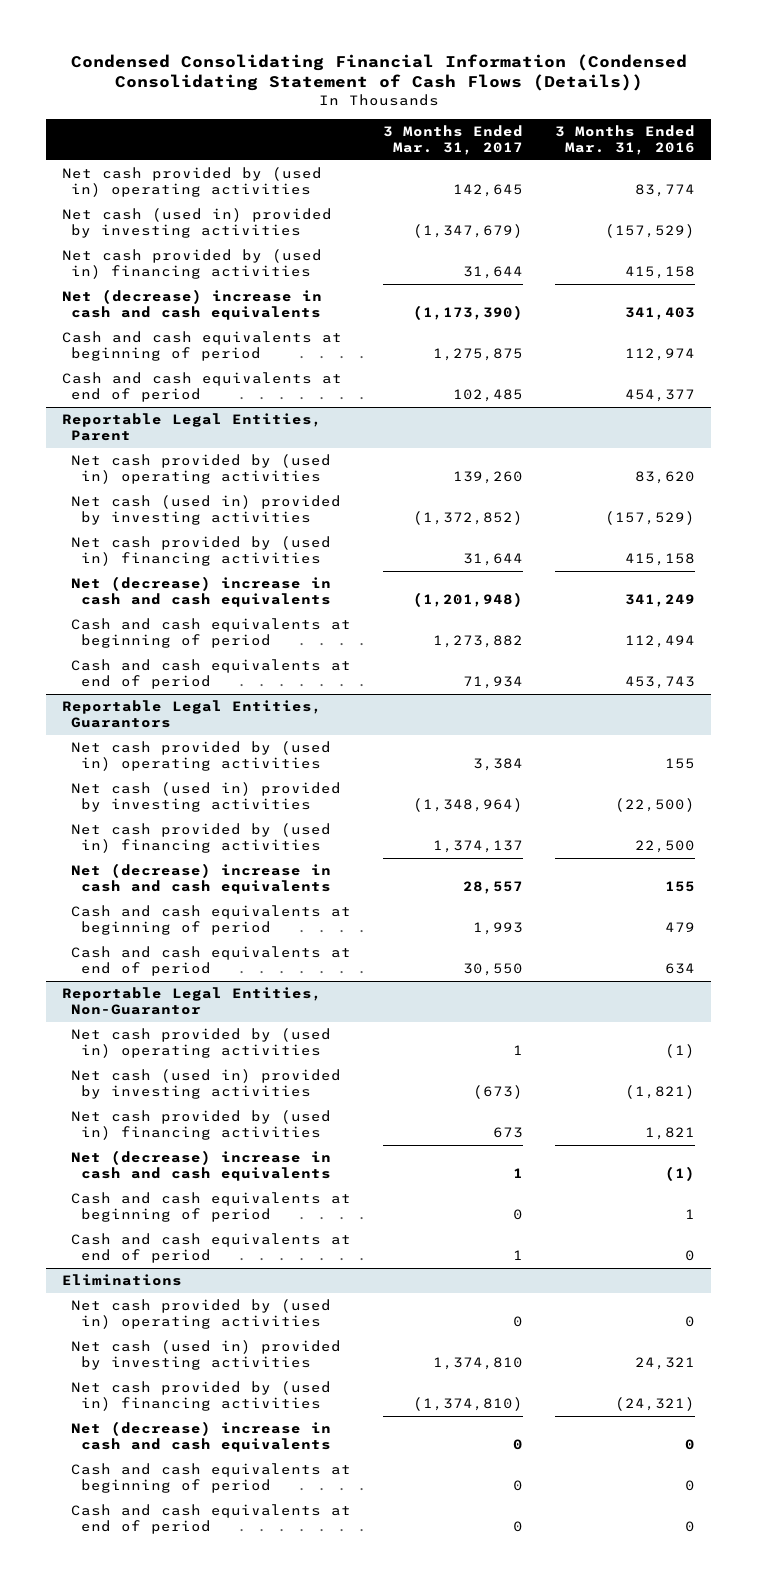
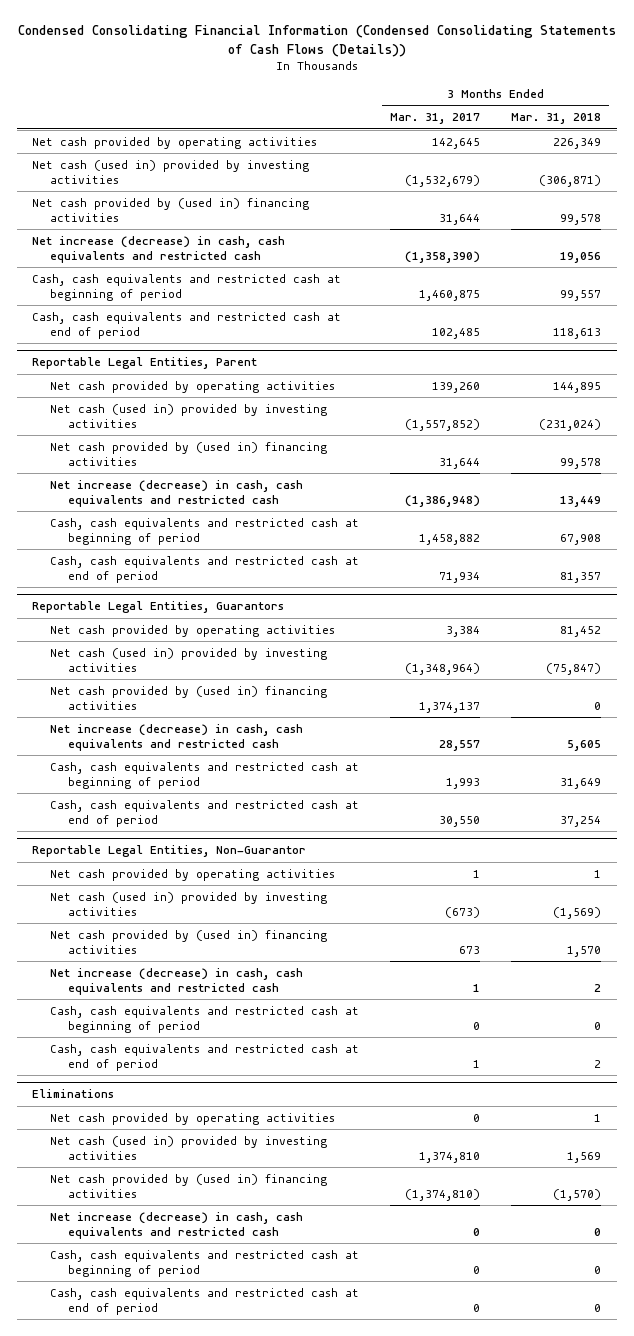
- Condensed Consolidating Financial Information (Condensed Consolidating Statement of Cash Flows (Details))
+ Condensed Consolidating Financial Information (Condensed Consolidating Statements of Cash Flows (Details))
- | 3 Months Ended Mar. 31, 2017 | 3 Months Ended Mar. 31, 2016
+ | 3 Months Ended Mar. 31, 2017 | 3 Months Ended Mar. 31, 2018
- Net cash provided by (used in) operating activities | 142,645 | 83,774
- Net cash (used in) provided by investing activities | (1,347,679) | (157,529)
+ Net cash provided by operating activities | 142,645 | 226,349
+ Net cash (used in) provided by investing activities | (1,532,679) | (306,871)
- Net (decrease) increase in cash and cash equivalents | (1,173,390) | 341,403
- Cash and cash equivalents at beginning of period | 1,275,875 | 112,974
- Cash and cash equivalents at end of period | 102,485 | 454,377
+ Net increase (decrease) in cash, cash equivalents and restricted cash | (1,358,390) | 19,056
+ Cash, cash equivalents and restricted cash at beginning of period | 1,460,875 | 99,557
+ Cash, cash equivalents and restricted cash at end of period | 102,485 | 118,613
@ Reportable Legal Entities, Parent
- Net cash provided by (used in) operating activities | 139,260 | 83,620
- Net cash (used in) provided by investing activities | (1,372,852) | (157,529)
+ Net cash provided by operating activities | 139,260 | 144,895
+ Net cash (used in) provided by investing activities | (1,557,852) | (231,024)
- Net (decrease) increase in cash and cash equivalents | (1,201,948) | 341,249
- Cash and cash equivalents at beginning of period | 1,273,882 | 112,494
- Cash and cash equivalents at end of period | 71,934 | 453,743
+ Net increase (decrease) in cash, cash equivalents and restricted cash | (1,386,948) | 13,449
+ Cash, cash equivalents and restricted cash at beginning of period | 1,458,882 | 67,908
+ Cash, cash equivalents and restricted cash at end of period | 71,934 | 81,357
@ Reportable Legal Entities, Guarantors
- Net cash provided by (used in) operating activities | 3,384 | 155
+ Net cash provided by operating activities | 3,384 | 81,452
- Net (decrease) increase in cash and cash equivalents | 28,557 | 155
- Cash and cash equivalents at beginning of period | 1,993 | 479
- Cash and cash equivalents at end of period | 30,550 | 634
+ Net increase (decrease) in cash, cash equivalents and restricted cash | 28,557 | 5,605
+ Cash, cash equivalents and restricted cash at beginning of period | 1,993 | 31,649
+ Cash, cash equivalents and restricted cash at end of period | 30,550 | 37,254
@ Reportable Legal Entities, Non-Guarantor
- Net cash provided by (used in) operating activities | 1 | (1)
+ Net cash provided by operating activities | 1 | 1
- Net (decrease) increase in cash and cash equivalents | 1 | (1)
- Cash and cash equivalents at beginning of period | 0 | 1
- Cash and cash equivalents at end of period | 1 | 0
+ Net increase (decrease) in cash, cash equivalents and restricted cash | 1 | 2
+ Cash, cash equivalents and restricted cash at beginning of period | 0 | 0
+ Cash, cash equivalents and restricted cash at end of period | 1 | 2
@ Eliminations
- Net cash provided by (used in) operating activities | 0 | 0
+ Net cash provided by operating activities | 0 | 1
- Net (decrease) increase in cash and cash equivalents | 0 | 0
- Cash and cash equivalents at beginning of period | 0 | 0
- Cash and cash equivalents at end of period | 0 | 0
+ Net increase (decrease) in cash, cash equivalents and restricted cash | 0 | 0
+ Cash, cash equivalents and restricted cash at beginning of period | 0 | 0
+ Cash, cash equivalents and restricted cash at end of period | 0 | 0

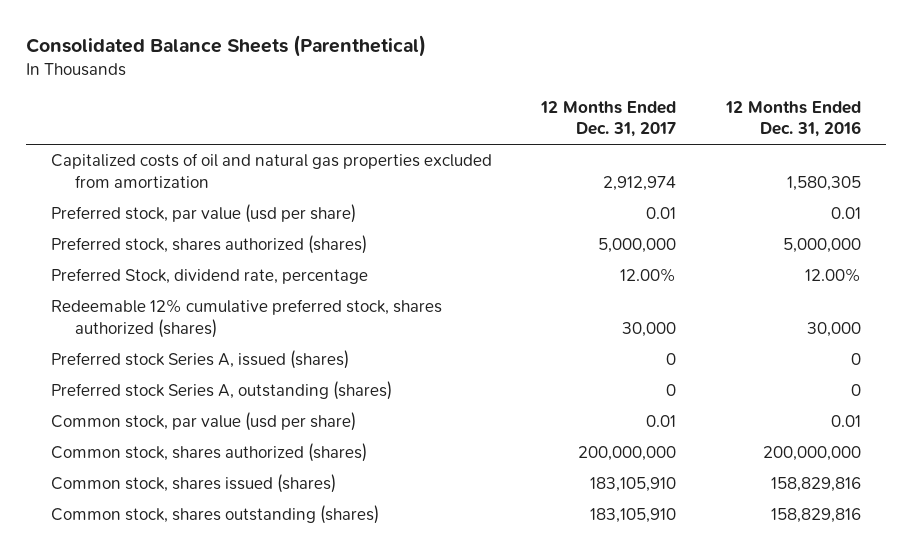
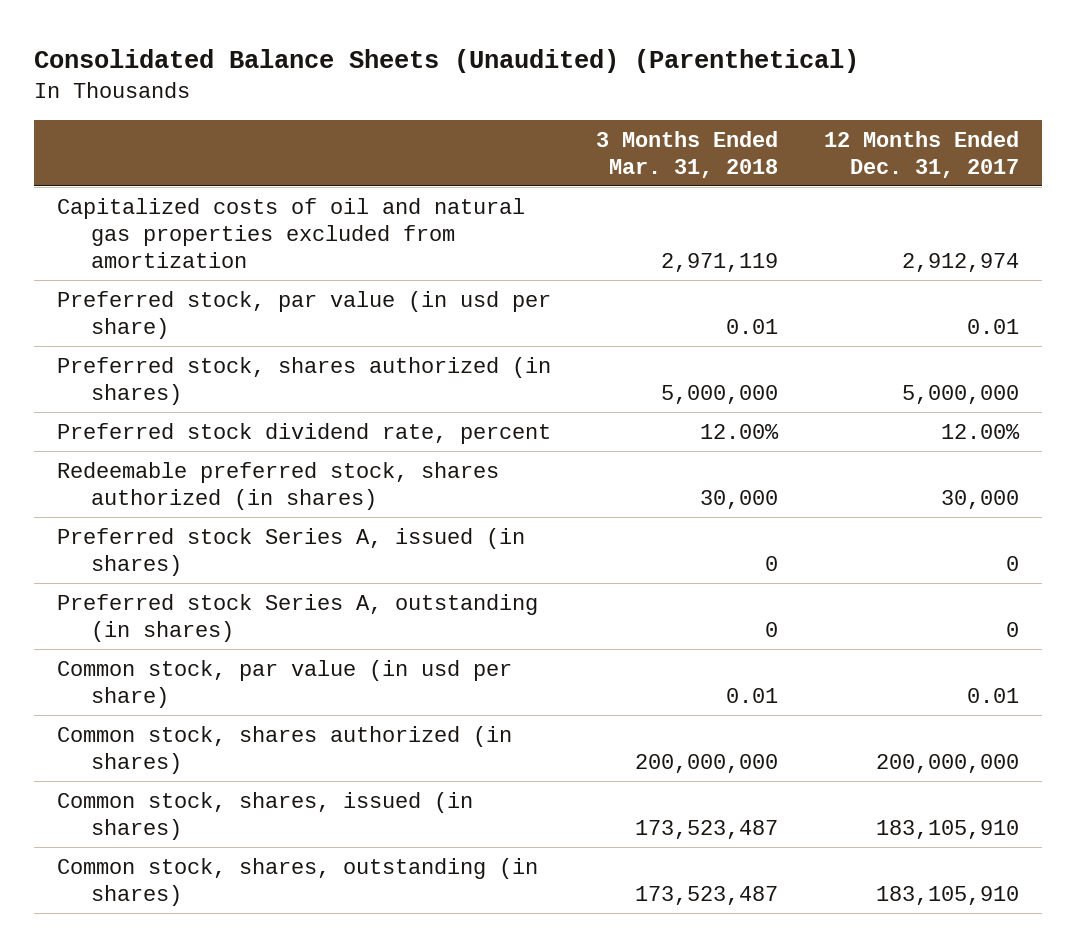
- Consolidated Balance Sheets (Parenthetical)
+ Consolidated Balance Sheets (Unaudited) (Parenthetical)
- | 12 Months Ended Dec. 31, 2017 | 12 Months Ended Dec. 31, 2016
+ | 3 Months Ended Mar. 31, 2018 | 12 Months Ended Dec. 31, 2017
- Preferred stock, par value (usd per share) | 0.01 | 0.01
- Preferred stock, shares authorized (shares) | 5,000,000 | 5,000,000
- Preferred Stock, dividend rate, percentage | 12.00% | 12.00%
- Redeemable 12% cumulative preferred stock, shares authorized (shares) | 30,000 | 30,000
- Preferred stock Series A, issued (shares) | 0 | 0
- Preferred stock Series A, outstanding (shares) | 0 | 0
- Common stock, par value (usd per share) | 0.01 | 0.01
- Common stock, shares authorized (shares) | 200,000,000 | 200,000,000
- Common stock, shares issued (shares) | 183,105,910 | 158,829,816
- Common stock, shares outstanding (shares) | 183,105,910 | 158,829,816
+ Preferred stock, par value (in usd per share) | 0.01 | 0.01
+ Preferred stock, shares authorized (in shares) | 5,000,000 | 5,000,000
+ Preferred stock dividend rate, percent | 12.00% | 12.00%
+ Redeemable preferred stock, shares authorized (in shares) | 30,000 | 30,000
+ Preferred stock Series A, issued (in shares) | 0 | 0
+ Preferred stock Series A, outstanding (in shares) | 0 | 0
+ Common stock, par value (in usd per share) | 0.01 | 0.01
+ Common stock, shares authorized (in shares) | 200,000,000 | 200,000,000
+ Common stock, shares, issued (in shares) | 173,523,487 | 183,105,910
+ Common stock, shares, outstanding (in shares) | 173,523,487 | 183,105,910

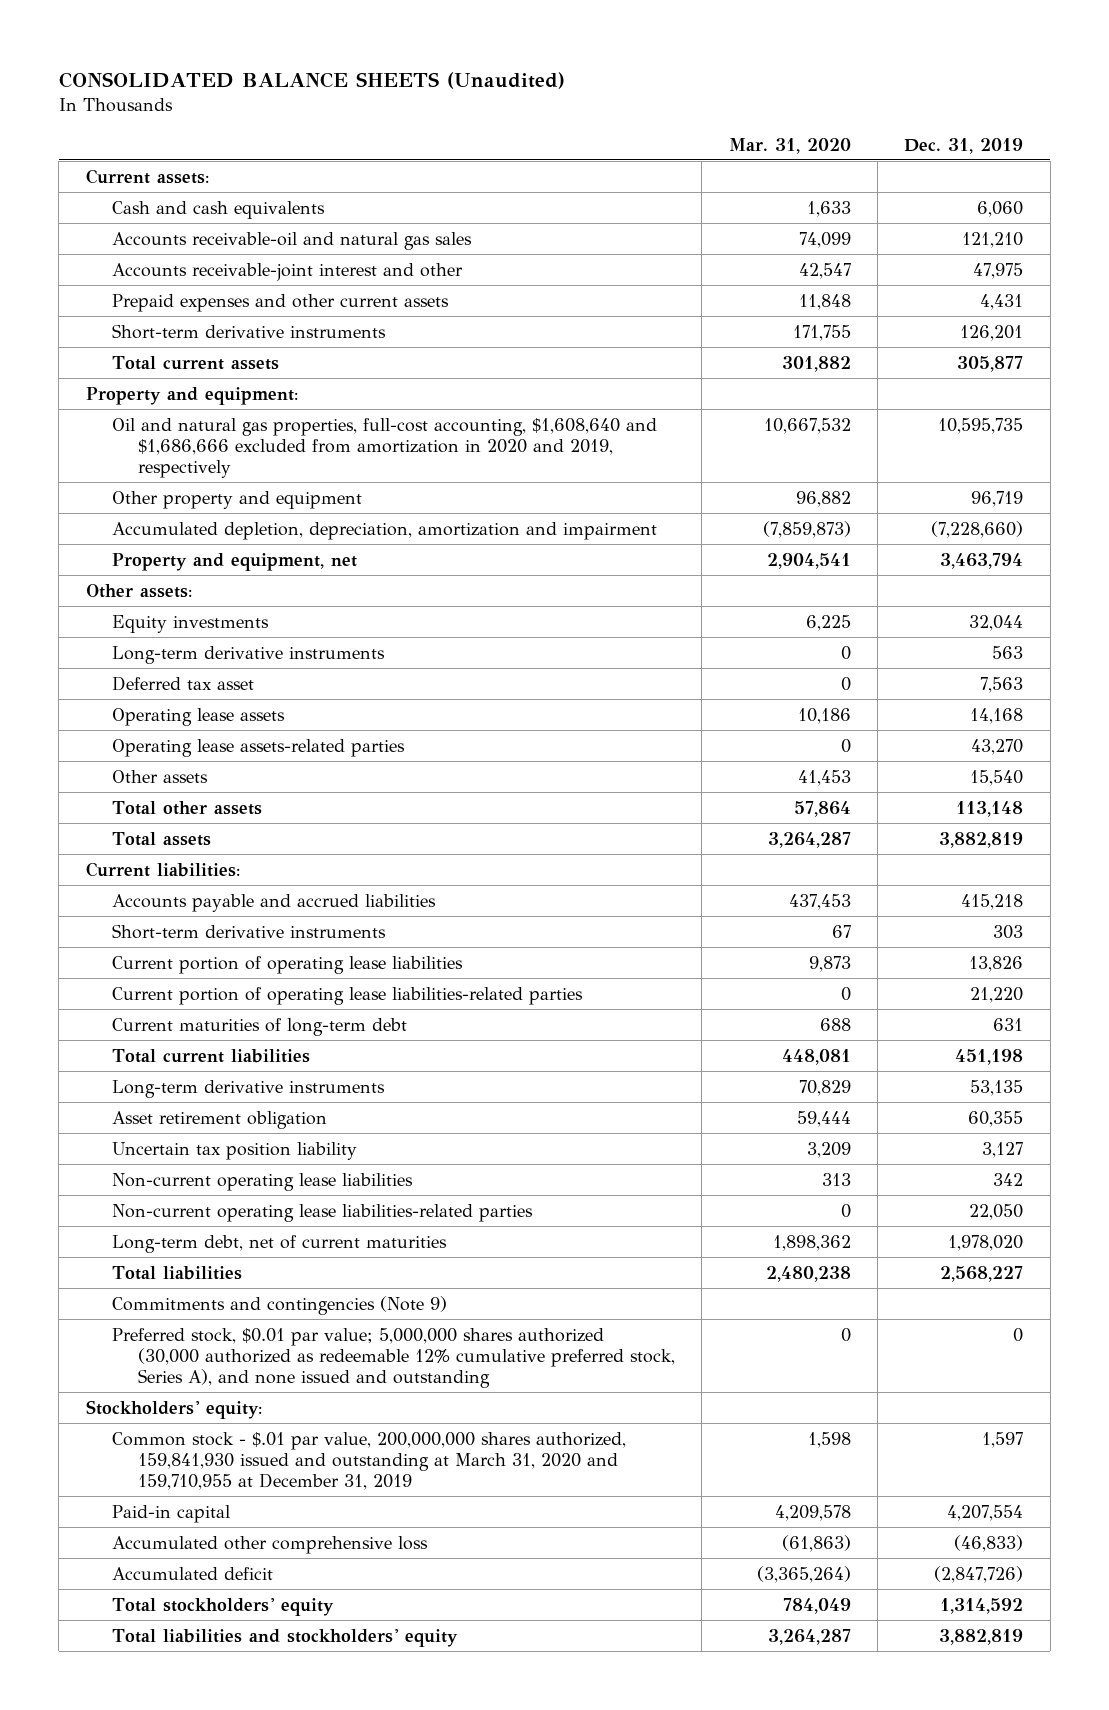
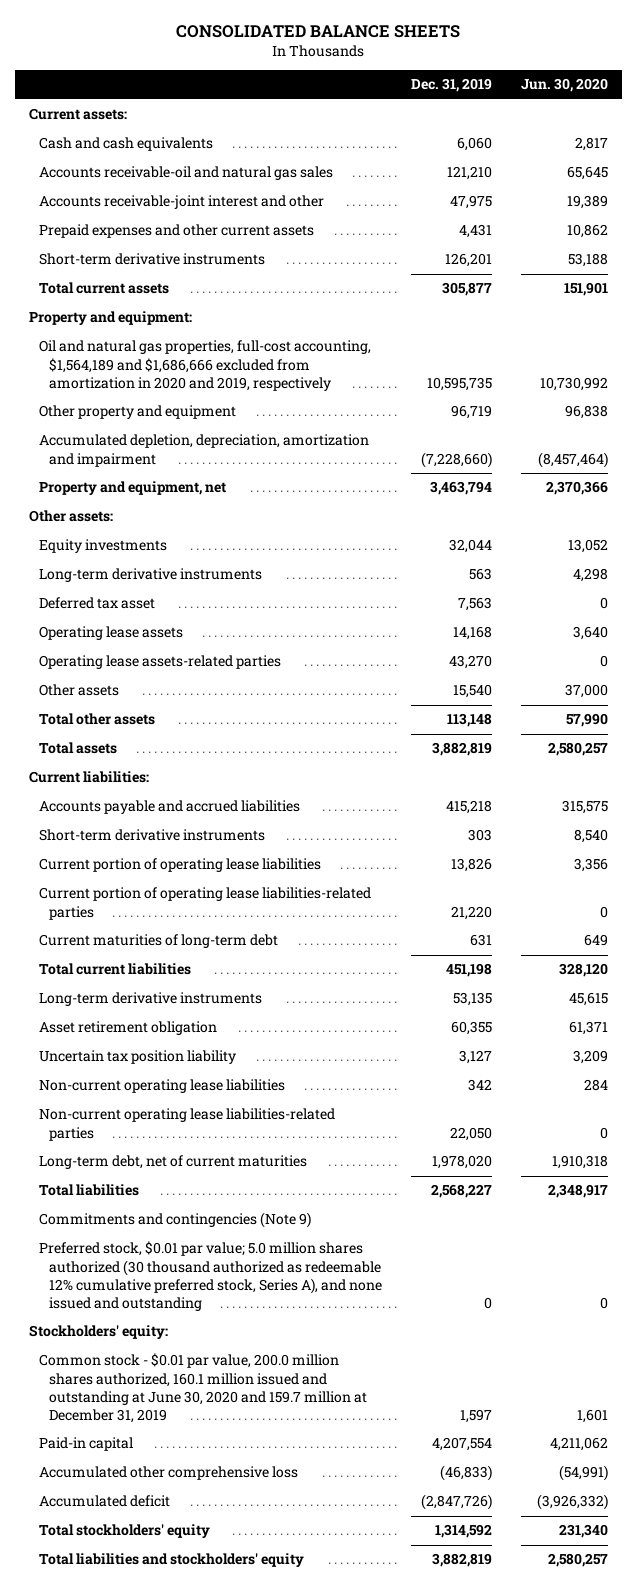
- CONSOLIDATED BALANCE SHEETS (Unaudited)
+ CONSOLIDATED BALANCE SHEETS
- | Mar. 31, 2020 | Dec. 31, 2019
+ | Dec. 31, 2019 | Jun. 30, 2020
- Oil and natural gas properties, full-cost accounting, $1,608,640 and $1,686,666 excluded from amortization in 2020 and 2019, respectively | 10,667,532 | 10,595,735
+ Oil and natural gas properties, full-cost accounting, $1,564,189 and $1,686,666 excluded from amortization in 2020 and 2019, respectively | 10,595,735 | 10,730,992
- Preferred stock, $0.01 par value; 5,000,000 shares authorized (30,000 authorized as redeemable 12% cumulative preferred stock, Series A), and none issued and outstanding | 0 | 0
+ Preferred stock, $0.01 par value; 5.0 million shares authorized (30 thousand authorized as redeemable 12% cumulative preferred stock, Series A), and none issued and outstanding | 0 | 0
- Common stock - $.01 par value, 200,000,000 shares authorized, 159,841,930 issued and outstanding at March 31, 2020 and 159,710,955 at December 31, 2019 | 1,598 | 1,597
+ Common stock - $0.01 par value, 200.0 million shares authorized, 160.1 million issued and outstanding at June 30, 2020 and 159.7 million at December 31, 2019 | 1,597 | 1,601

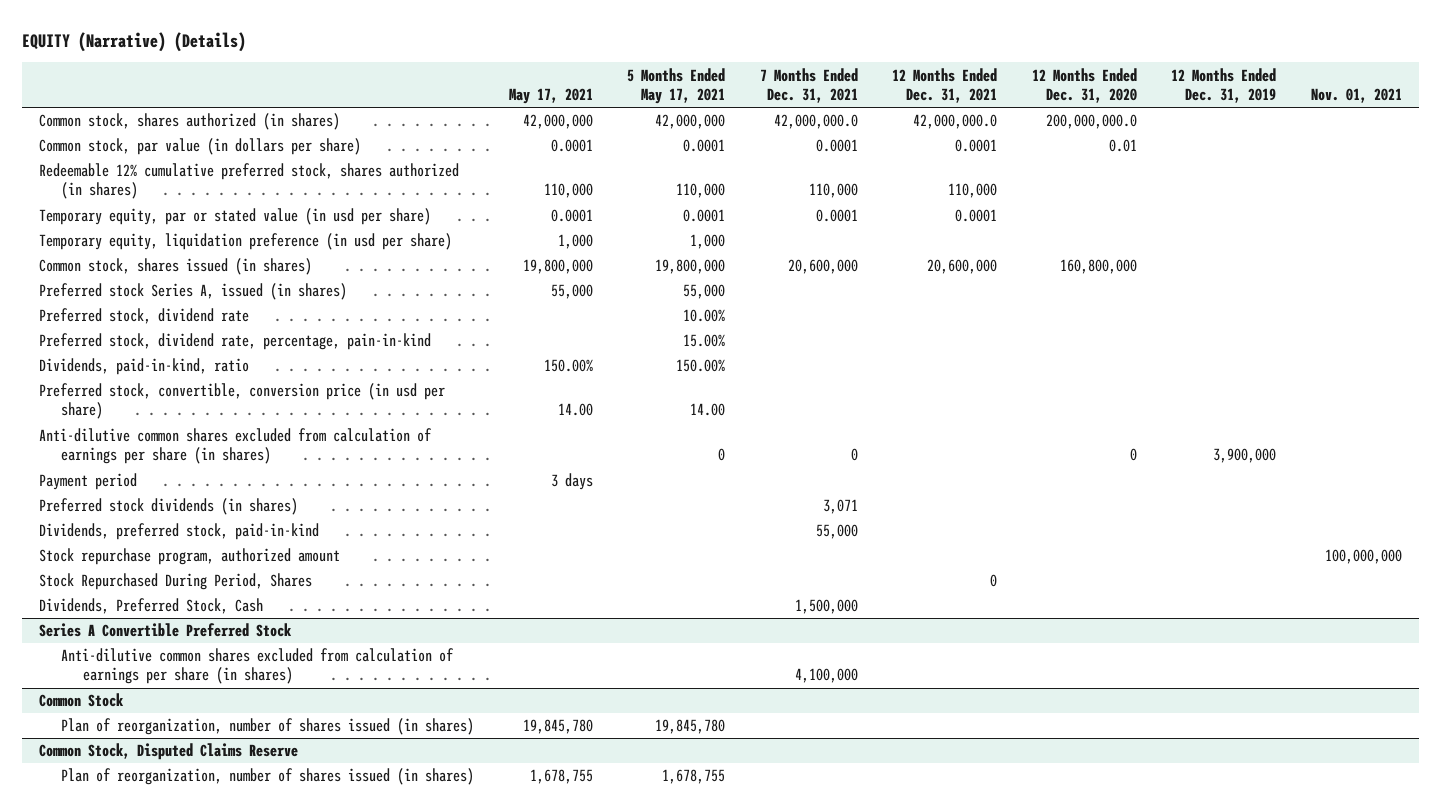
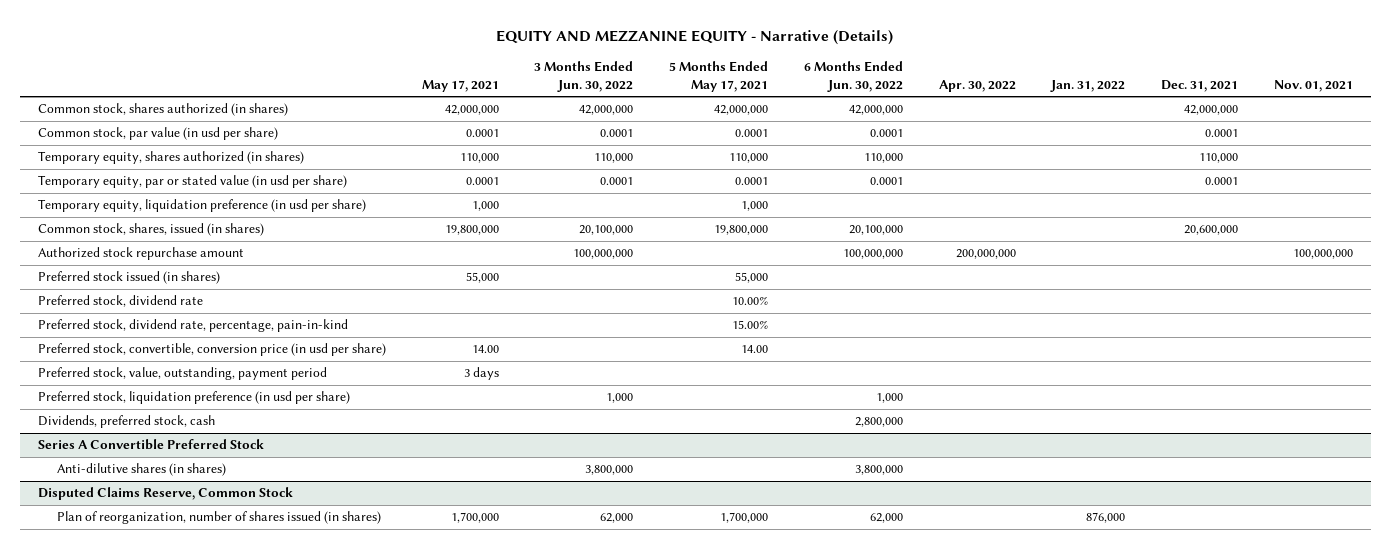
- EQUITY (Narrative) (Details)
+ EQUITY AND MEZZANINE EQUITY - Narrative (Details)
- | May 17, 2021 | 5 Months Ended May 17, 2021 | 7 Months Ended Dec. 31, 2021 | 12 Months Ended Dec. 31, 2021 | 12 Months Ended Dec. 31, 2020 | 12 Months Ended Dec. 31, 2019 | Nov. 01, 2021
+ | May 17, 2021 | 3 Months Ended Jun. 30, 2022 | 5 Months Ended May 17, 2021 | 6 Months Ended Jun. 30, 2022 | Apr. 30, 2022 | Jan. 31, 2022 | Dec. 31, 2021 | Nov. 01, 2021
- Common stock, par value (in dollars per share) | 0.0001 | 0.0001 | 0.0001 | 0.0001 | 0.01 | |
- Redeemable 12% cumulative preferred stock, shares authorized (in shares) | 110,000 | 110,000 | 110,000 | 110,000 | | |
+ Common stock, par value (in usd per share) | 0.0001 | 0.0001 | 0.0001 | 0.0001 | | | 0.0001 |
+ Temporary equity, shares authorized (in shares) | 110,000 | 110,000 | 110,000 | 110,000 | | | 110,000 |
- Common stock, shares issued (in shares) | 19,800,000 | 19,800,000 | 20,600,000 | 20,600,000 | 160,800,000 | |
- Preferred stock Series A, issued (in shares) | 55,000 | 55,000 | | | | |
+ Common stock, shares, issued (in shares) | 19,800,000 | 20,100,000 | 19,800,000 | 20,100,000 | | | 20,600,000 |
+ Authorized stock repurchase amount | | 100,000,000 | | 100,000,000 | 200,000,000 | | | 100,000,000
+ Preferred stock issued (in shares) | 55,000 | | 55,000 | | | | |
- Dividends, paid-in-kind, ratio | 150.00% | 150.00% | | | | |
- Anti-dilutive common shares excluded from calculation of earnings per share (in shares) | | 0 | 0 | | 0 | 3,900,000 |
- Payment period | 3 days | | | | | |
- Preferred stock dividends (in shares) | | | 3,071 | | | |
- Dividends, preferred stock, paid-in-kind | | | 55,000 | | | |
- Stock repurchase program, authorized amount | | | | | | | 100,000,000
- Stock Repurchased During Period, Shares | | | | 0 | | |
- Dividends, Preferred Stock, Cash | | | 1,500,000 | | | |
+ Preferred stock, value, outstanding, payment period | 3 days | | | | | | |
+ Preferred stock, liquidation preference (in usd per share) | | 1,000 | | 1,000 | | | |
+ Dividends, preferred stock, cash | | | | 2,800,000 | | | |
@ Series A Convertible Preferred Stock
- Anti-dilutive common shares excluded from calculation of earnings per share (in shares) | | | 4,100,000 | | | |
- Common Stock
- Plan of reorganization, number of shares issued (in shares) | 19,845,780 | 19,845,780 | | | | |
- Common Stock, Disputed Claims Reserve
- Plan of reorganization, number of shares issued (in shares) | 1,678,755 | 1,678,755 | | | | |
@ Series A Convertible Preferred Stock
+ Anti-dilutive shares (in shares) | | 3,800,000 | | 3,800,000 | | | |
+ Disputed Claims Reserve, Common Stock
+ Plan of reorganization, number of shares issued (in shares) | 1,700,000 | 62,000 | 1,700,000 | 62,000 | | 876,000 | |

